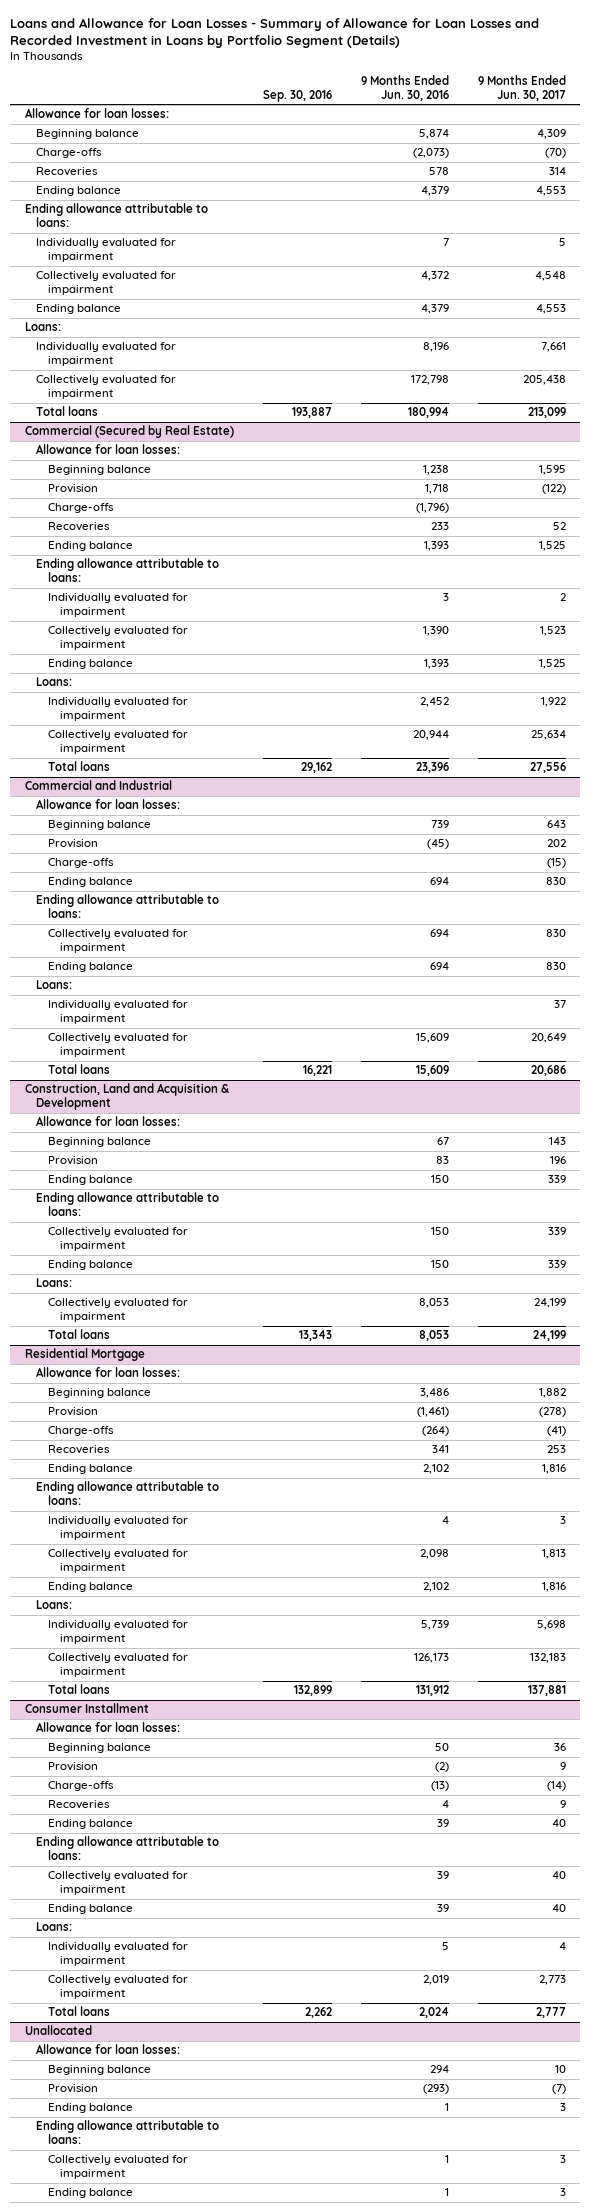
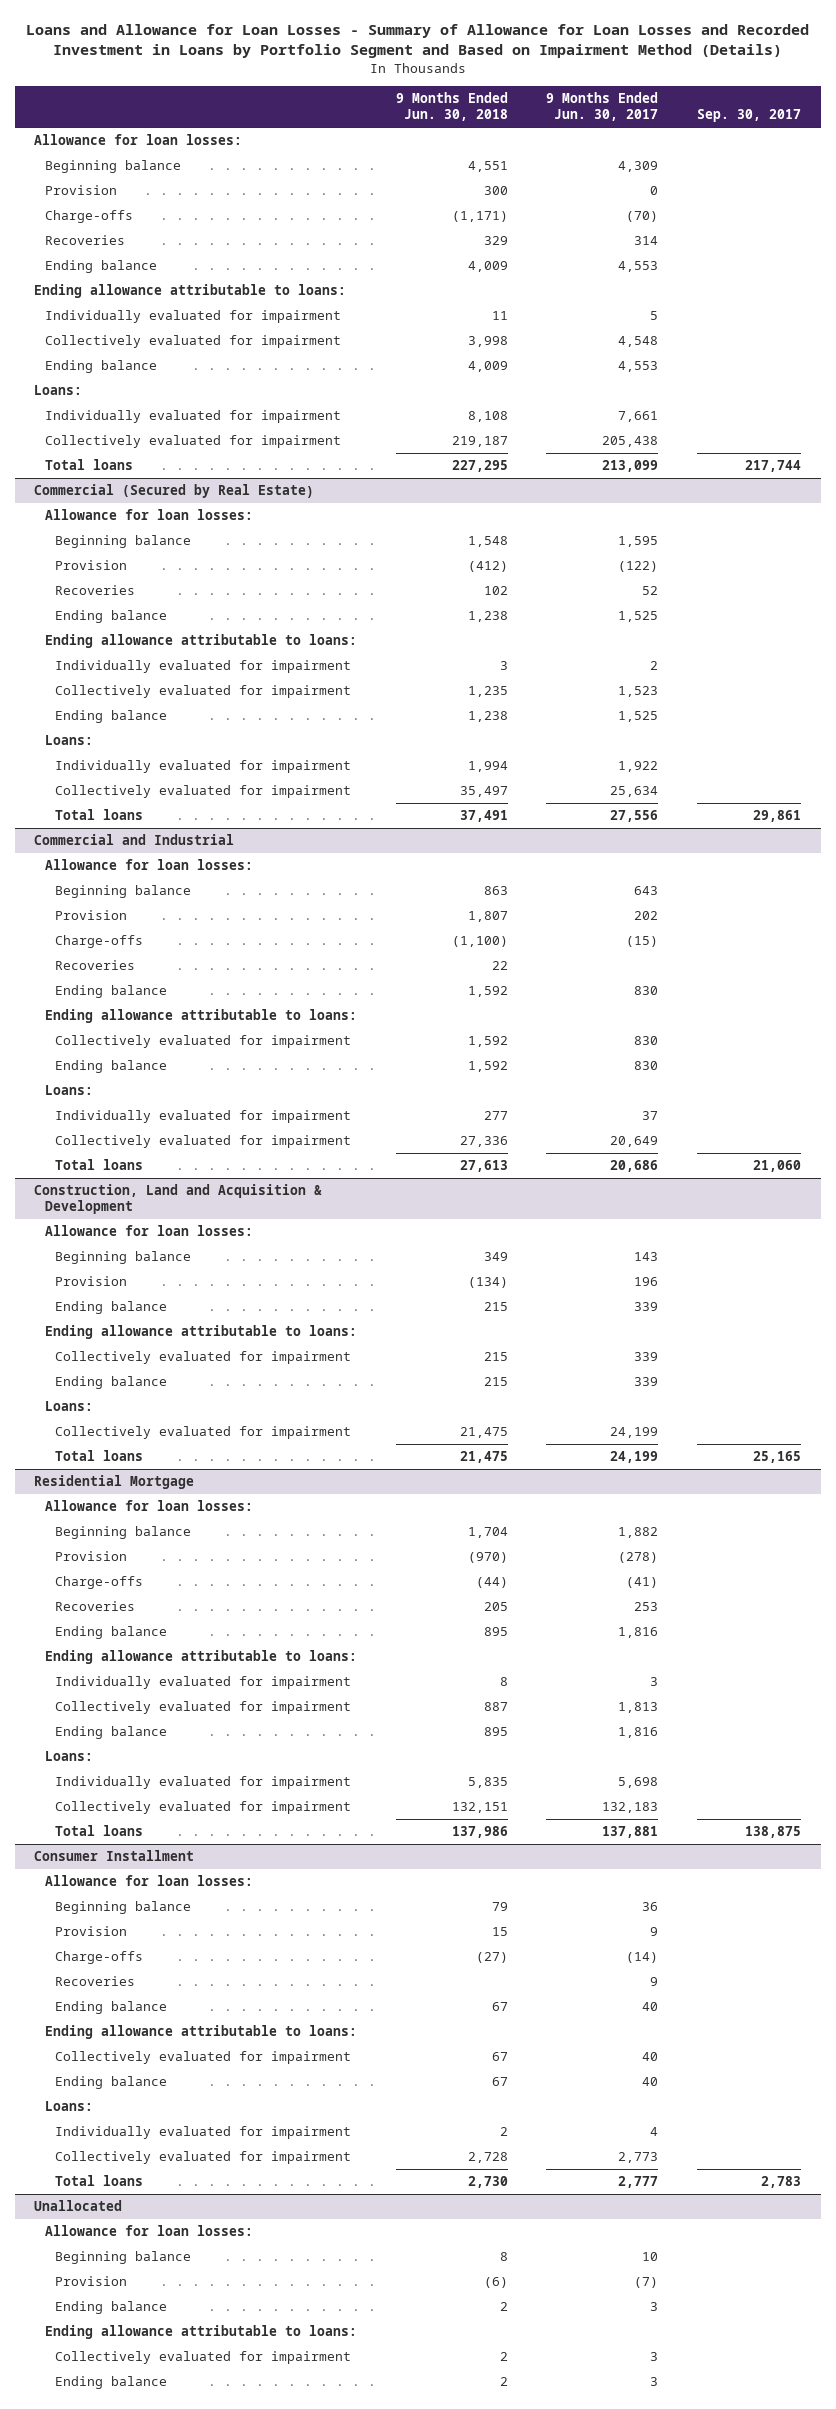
- Loans and Allowance for Loan Losses - Summary of Allowance for Loan Losses and Recorded Investment in Loans by Portfolio Segment (Details)
+ Loans and Allowance for Loan Losses - Summary of Allowance for Loan Losses and Recorded Investment in Loans by Portfolio Segment and Based on Impairment Method (Details)
- | Sep. 30, 2016 | 9 Months Ended Jun. 30, 2016 | 9 Months Ended Jun. 30, 2017
+ | 9 Months Ended Jun. 30, 2018 | 9 Months Ended Jun. 30, 2017 | Sep. 30, 2017
+ Provision | 300 | 0 |
@ Commercial (Secured by Real Estate)
- Charge-offs | | (1,796) |
@ Commercial and Industrial
+ Recoveries | 22 | |

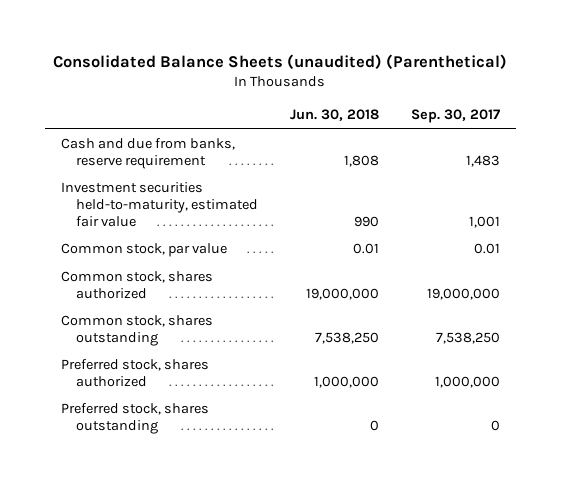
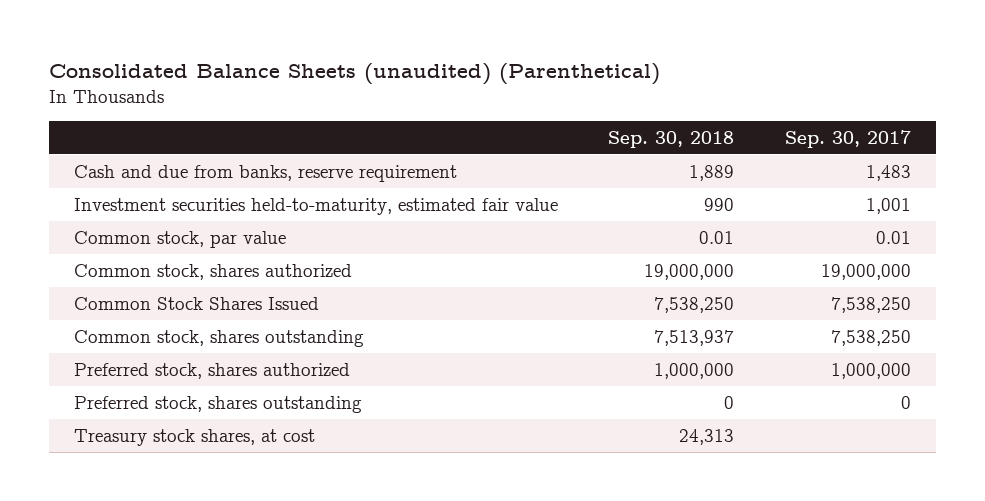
- | Jun. 30, 2018 | Sep. 30, 2017
+ | Sep. 30, 2018 | Sep. 30, 2017
+ Common Stock Shares Issued | 7,538,250 | 7,538,250
+ Treasury stock shares, at cost | 24,313 |

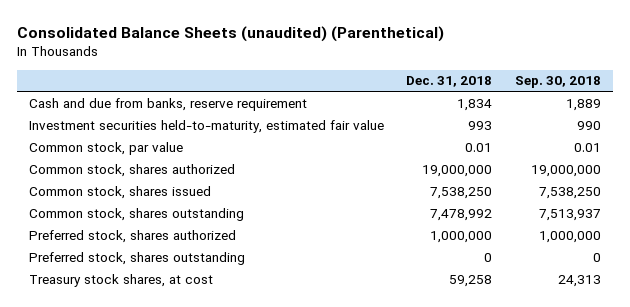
- | Sep. 30, 2018 | Sep. 30, 2017
+ | Dec. 31, 2018 | Sep. 30, 2018
- Common Stock Shares Issued | 7,538,250 | 7,538,250
+ Common stock, shares issued | 7,538,250 | 7,538,250

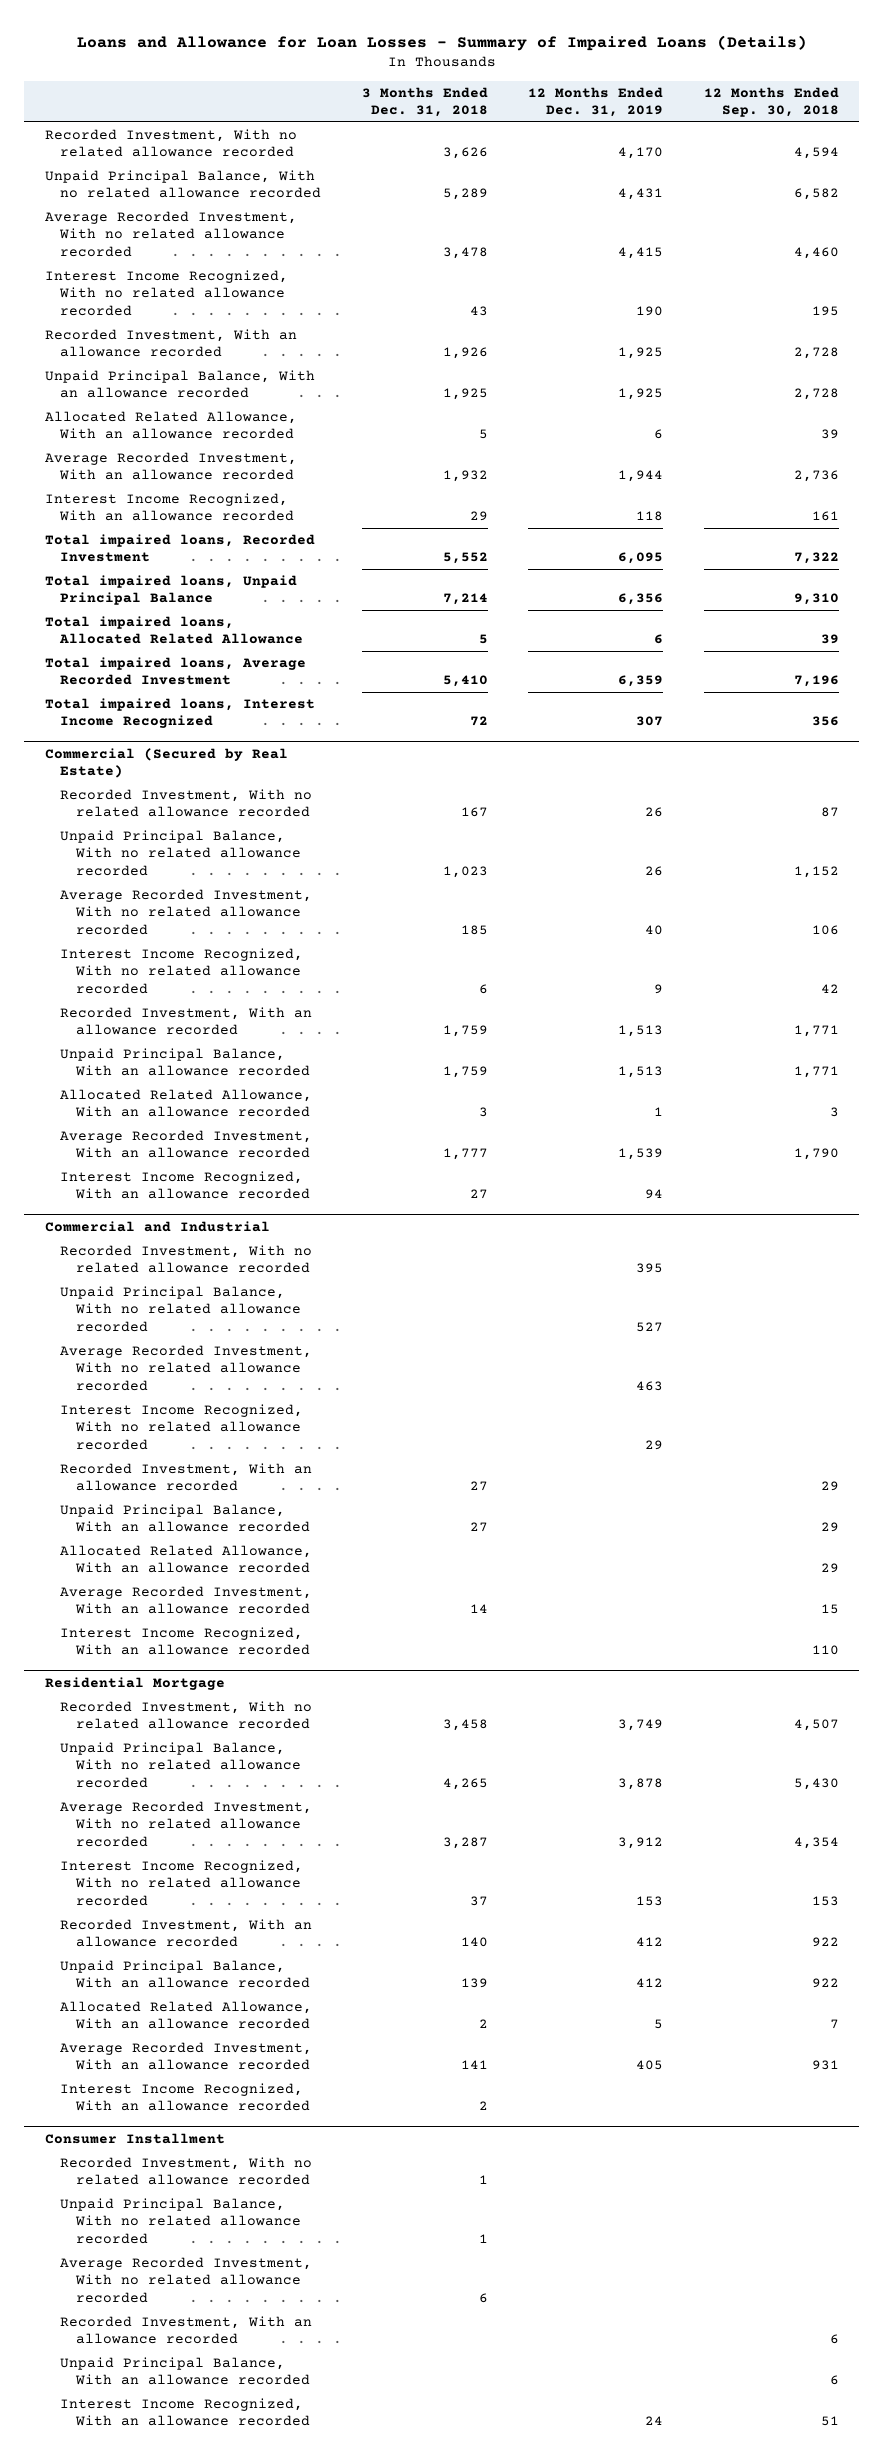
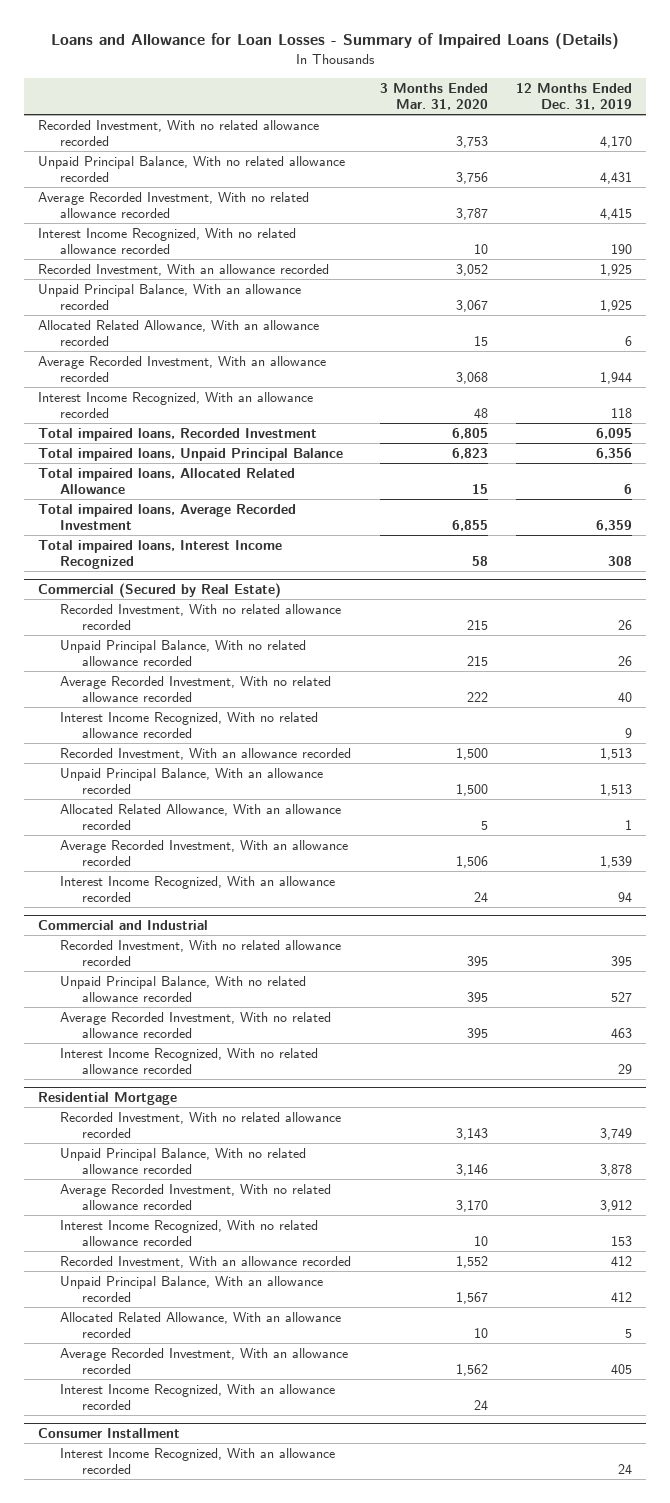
- | 3 Months Ended Dec. 31, 2018 | 12 Months Ended Dec. 31, 2019 | 12 Months Ended Sep. 30, 2018
+ | 3 Months Ended Mar. 31, 2020 | 12 Months Ended Dec. 31, 2019
- Total impaired loans, Interest Income Recognized | 72 | 307 | 356
+ Total impaired loans, Interest Income Recognized | 58 | 308
@ Commercial and Industrial
- Recorded Investment, With an allowance recorded | 27 | | 29
- Unpaid Principal Balance, With an allowance recorded | 27 | | 29
- Allocated Related Allowance, With an allowance recorded | | | 29
- Average Recorded Investment, With an allowance recorded | 14 | | 15
- Interest Income Recognized, With an allowance recorded | | | 110
@ Consumer Installment
- Recorded Investment, With no related allowance recorded | 1 | |
- Unpaid Principal Balance, With no related allowance recorded | 1 | |
- Average Recorded Investment, With no related allowance recorded | 6 | |
- Recorded Investment, With an allowance recorded | | | 6
- Unpaid Principal Balance, With an allowance recorded | | | 6

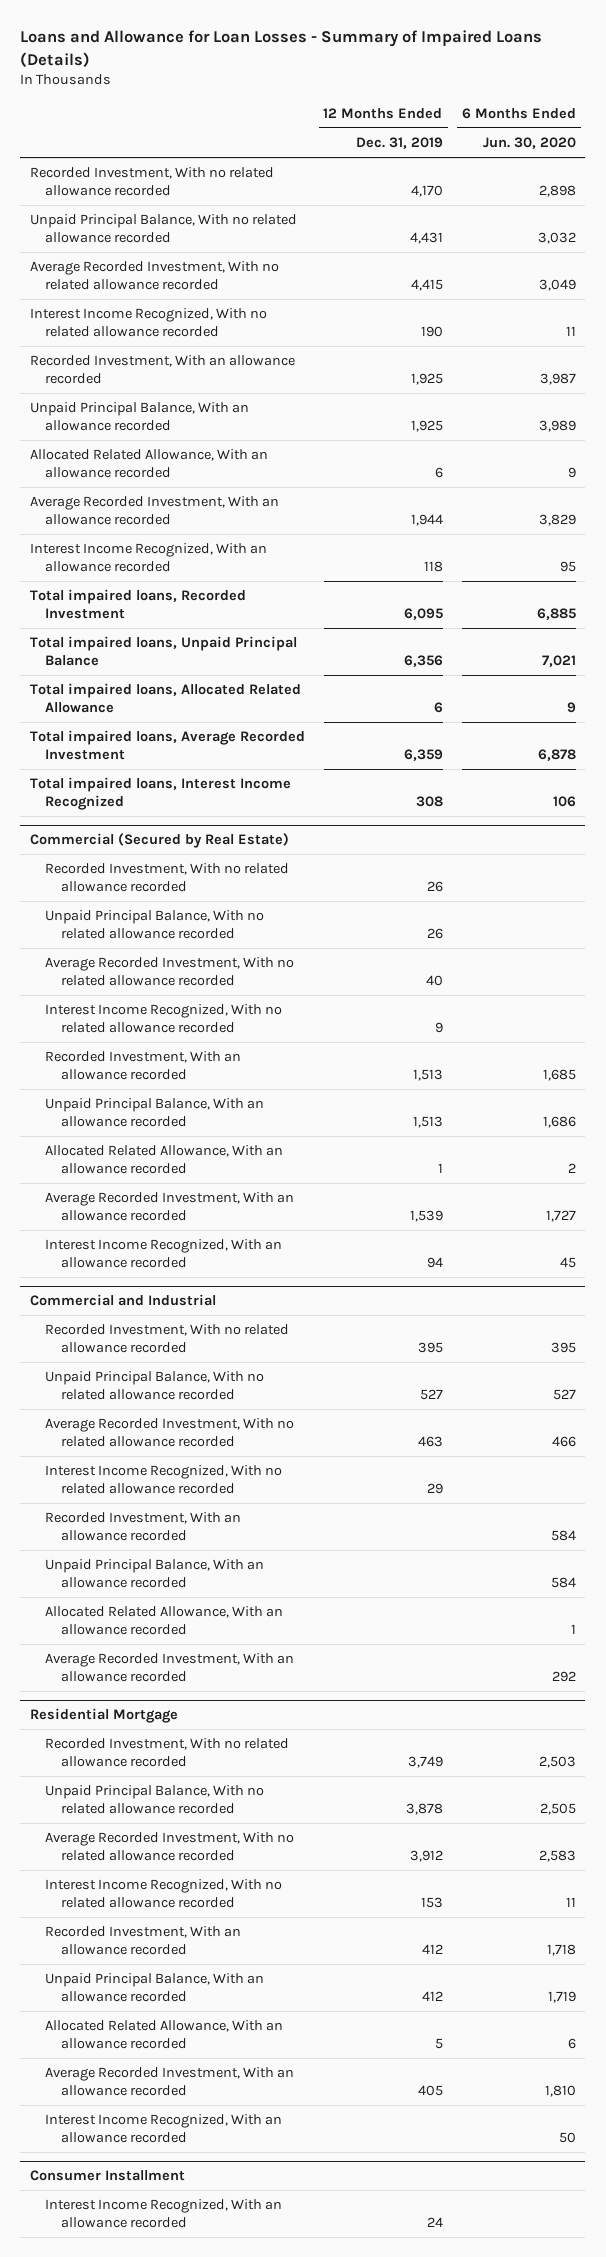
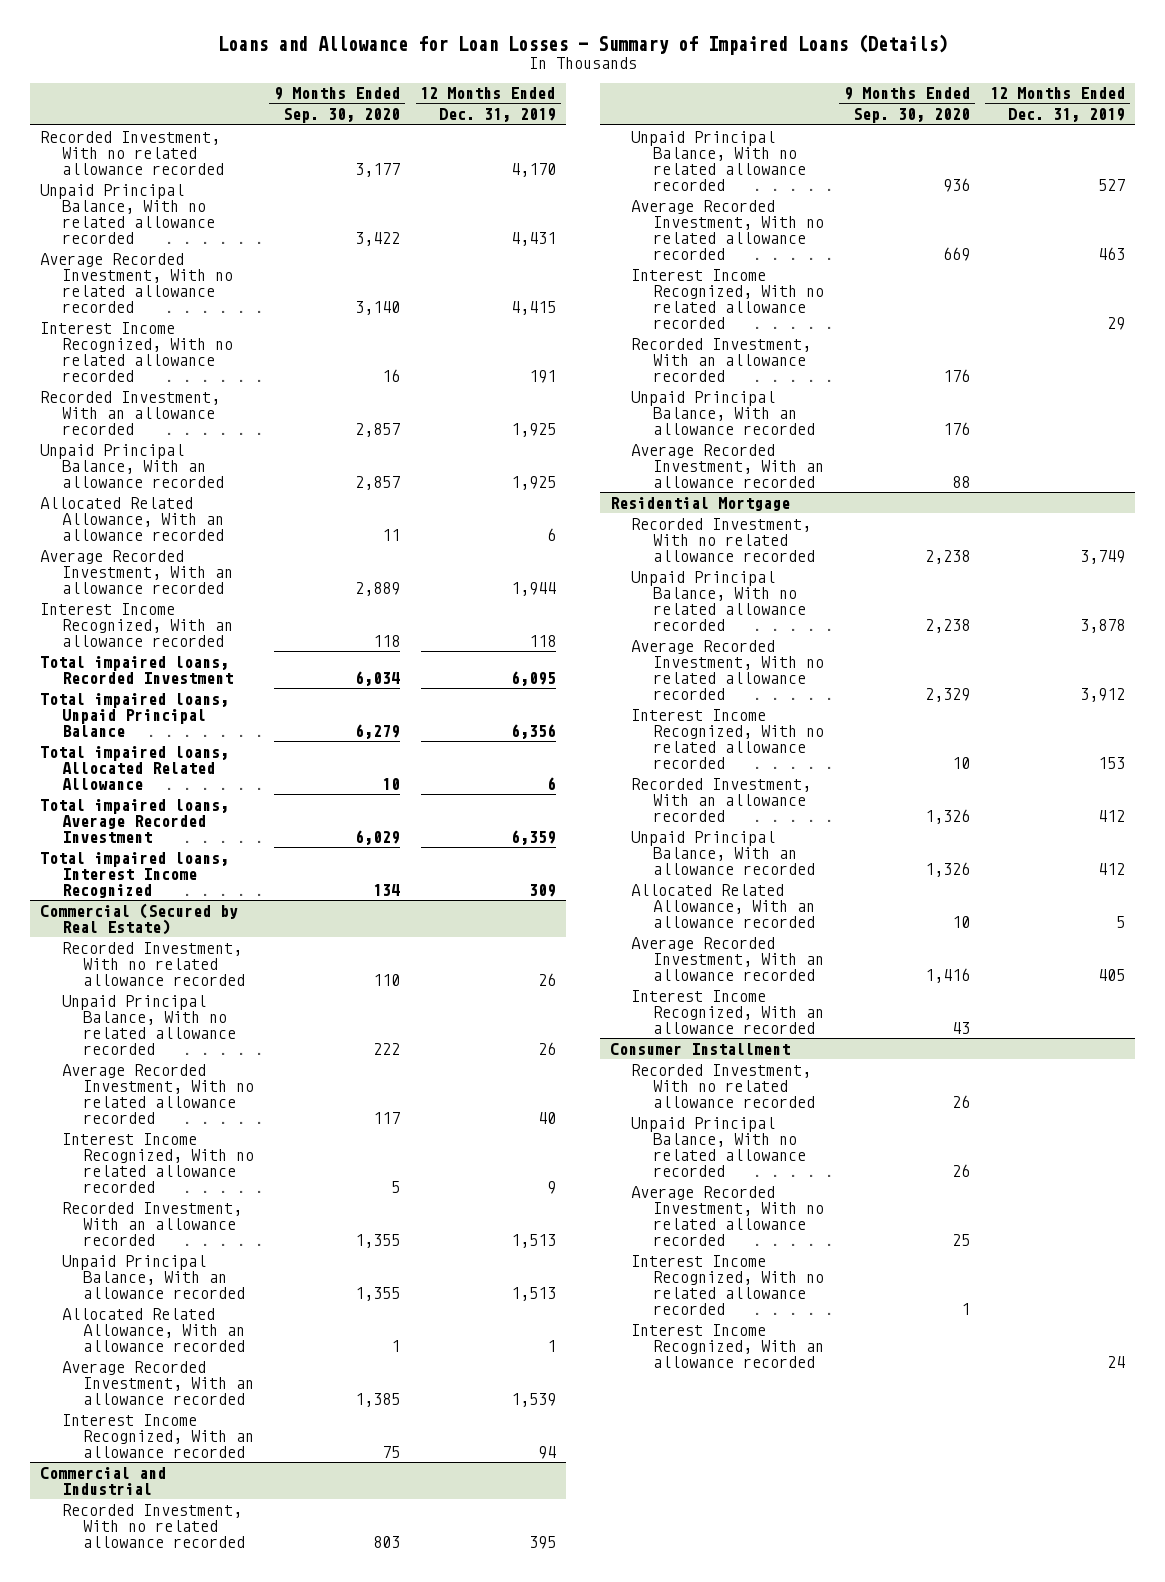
- | 12 Months Ended Dec. 31, 2019 | 6 Months Ended Jun. 30, 2020
+ | 9 Months Ended Sep. 30, 2020 | 12 Months Ended Dec. 31, 2019
- Interest Income Recognized, With no related allowance recorded | 190 | 11
+ Interest Income Recognized, With no related allowance recorded | 16 | 191
- Total impaired loans, Interest Income Recognized | 308 | 106
+ Total impaired loans, Interest Income Recognized | 134 | 309
@ Commercial and Industrial
- Allocated Related Allowance, With an allowance recorded | | 1
@ Consumer Installment
+ Recorded Investment, With no related allowance recorded | 26 |
+ Unpaid Principal Balance, With no related allowance recorded | 26 |
+ Average Recorded Investment, With no related allowance recorded | 25 |
+ Interest Income Recognized, With no related allowance recorded | 1 |

